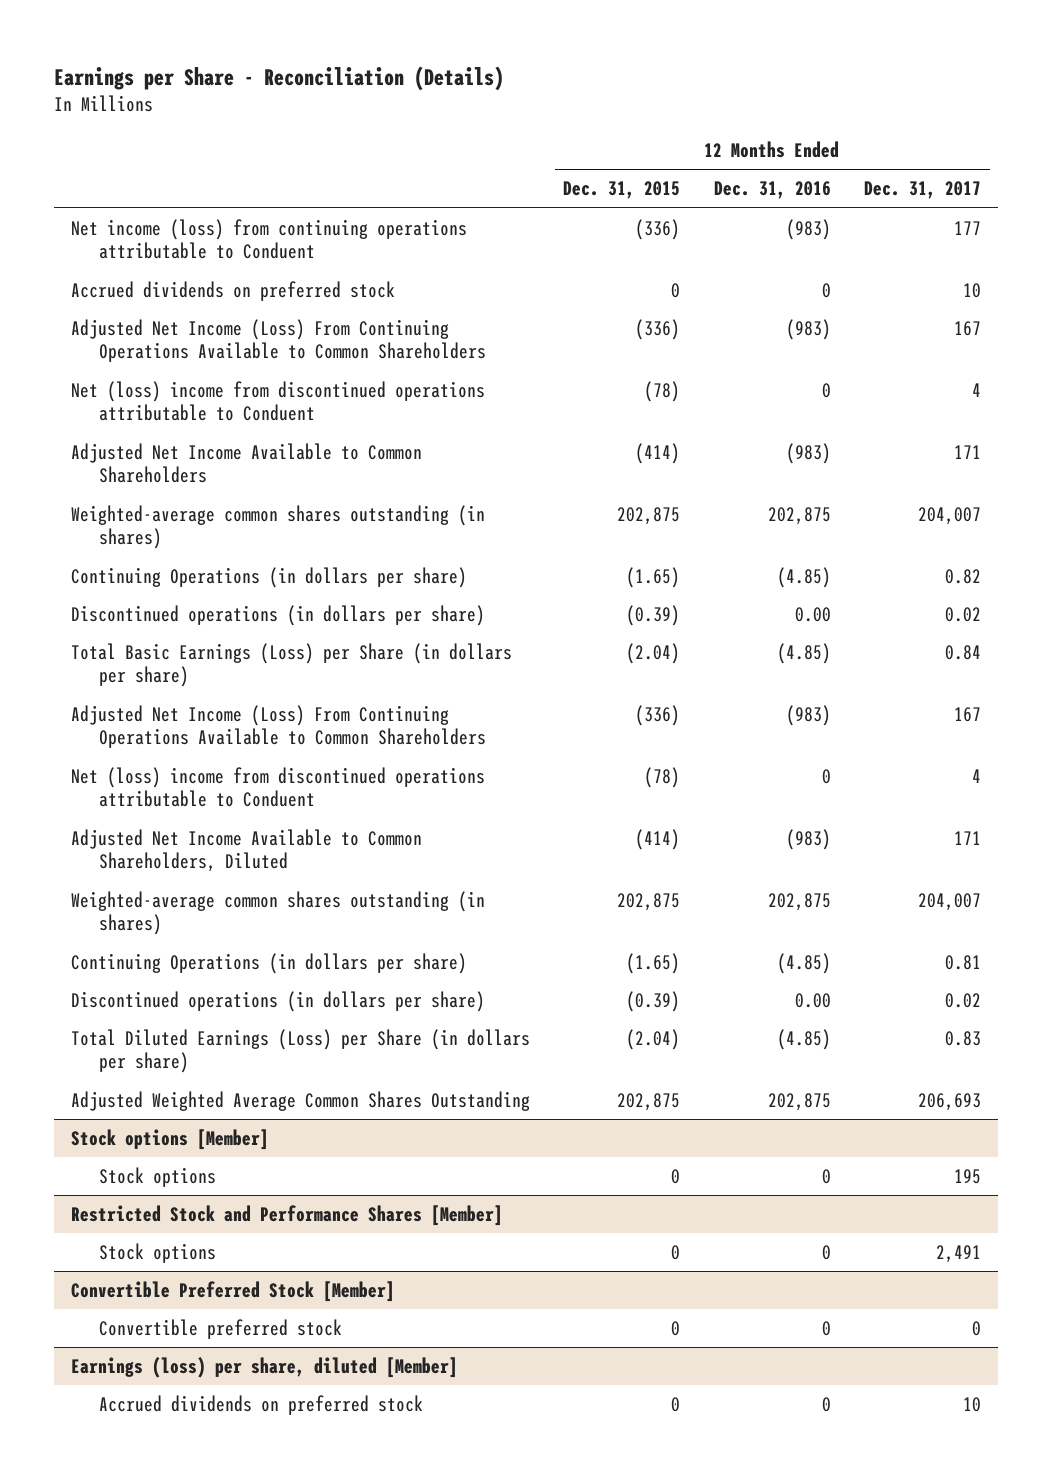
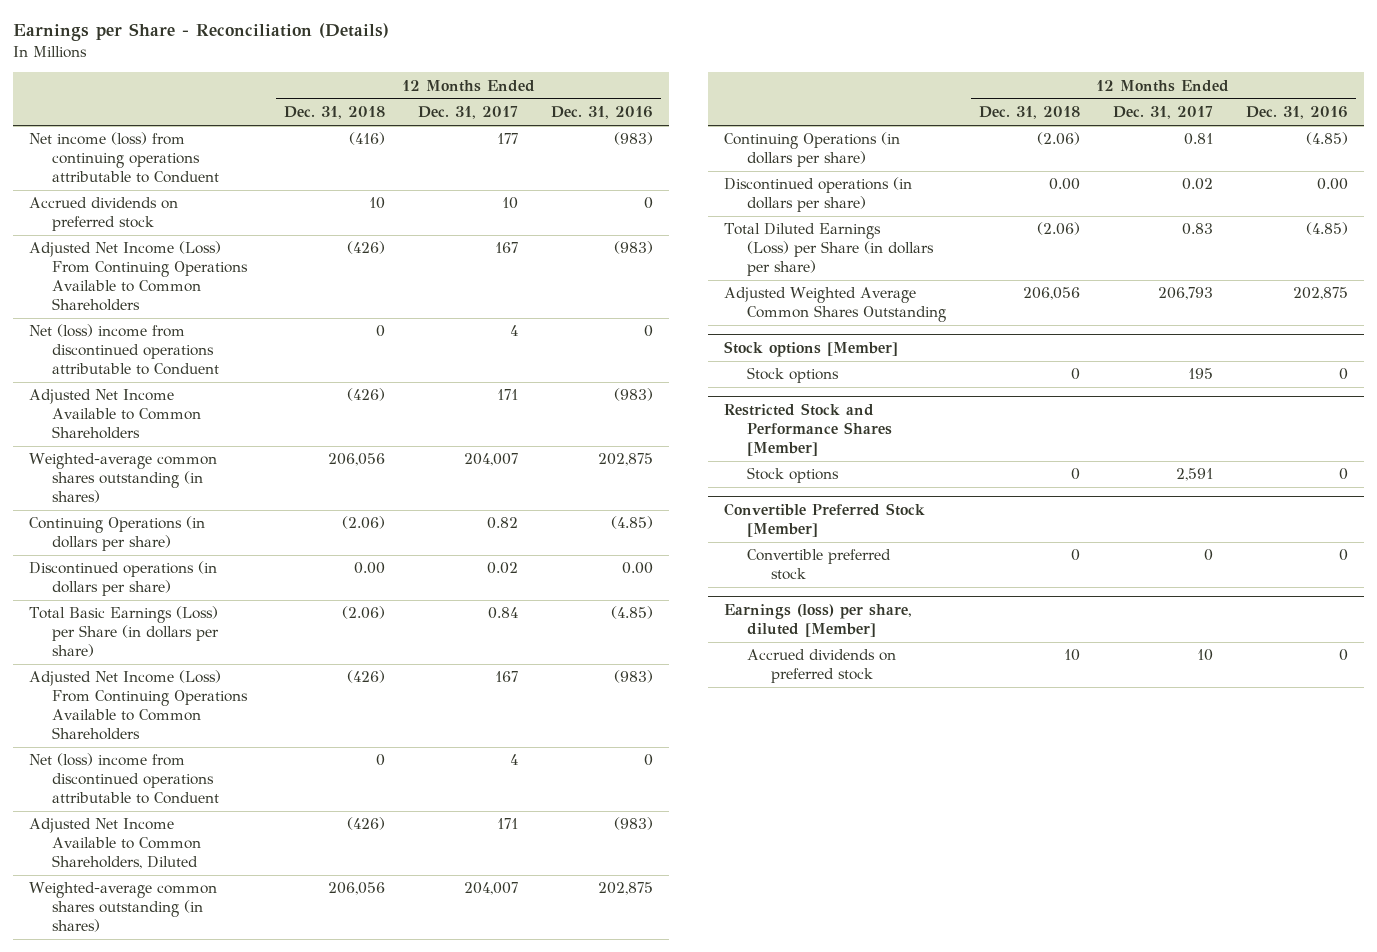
- | 12 Months Ended Dec. 31, 2015 | 12 Months Ended Dec. 31, 2016 | 12 Months Ended Dec. 31, 2017
+ | 12 Months Ended Dec. 31, 2018 | 12 Months Ended Dec. 31, 2017 | 12 Months Ended Dec. 31, 2016
- Adjusted Weighted Average Common Shares Outstanding | 202,875 | 202,875 | 206,693
+ Adjusted Weighted Average Common Shares Outstanding | 206,056 | 206,793 | 202,875
@ Restricted Stock and Performance Shares [Member]
- Stock options | 0 | 0 | 2,491
+ Stock options | 0 | 2,591 | 0

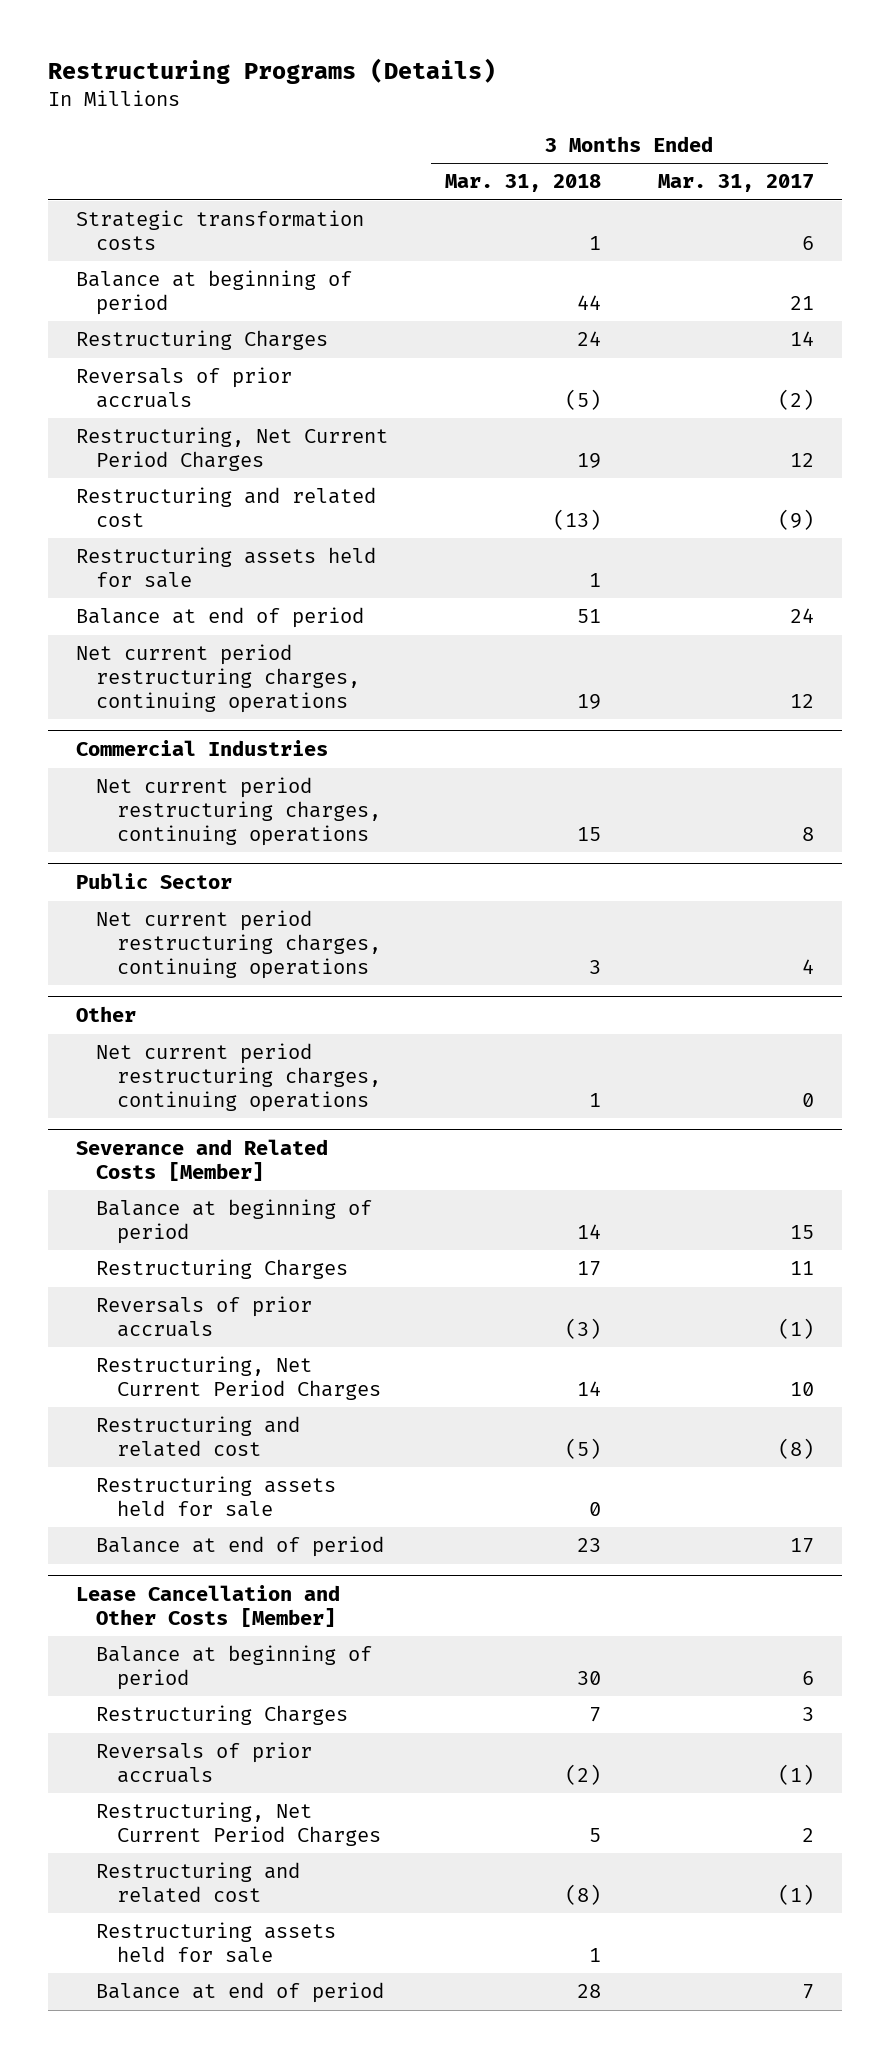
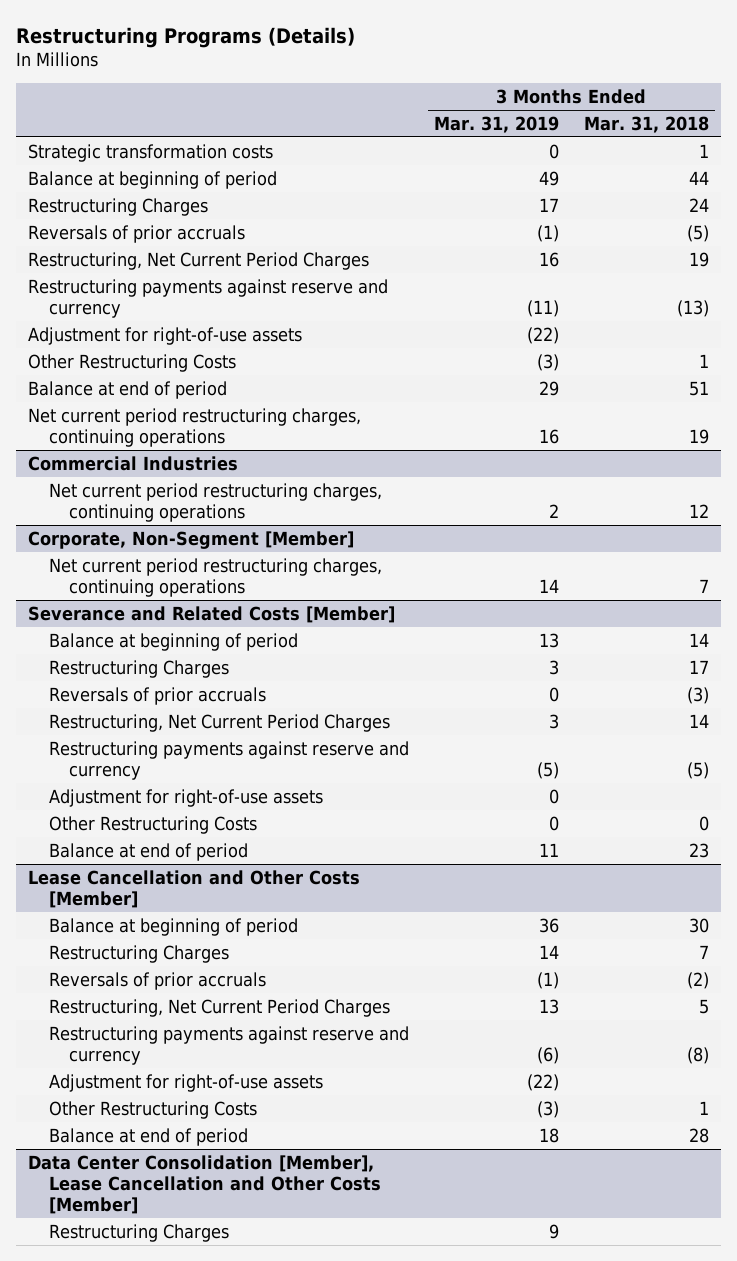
- | 3 Months Ended Mar. 31, 2018 | 3 Months Ended Mar. 31, 2017
+ | 3 Months Ended Mar. 31, 2019 | 3 Months Ended Mar. 31, 2018
- Restructuring and related cost | (13) | (9)
- Restructuring assets held for sale | 1 |
+ Restructuring payments against reserve and currency | (11) | (13)
+ Adjustment for right-of-use assets | (22) |
+ Other Restructuring Costs | (3) | 1
@ Commercial Industries
- Net current period restructuring charges, continuing operations | 15 | 8
- Public Sector
- Net current period restructuring charges, continuing operations | 3 | 4
- Other
- Net current period restructuring charges, continuing operations | 1 | 0
@ Commercial Industries
+ Net current period restructuring charges, continuing operations | 2 | 12
+ Corporate, Non-Segment [Member]
+ Net current period restructuring charges, continuing operations | 14 | 7
@ Severance and Related Costs [Member]
- Restructuring and related cost | (5) | (8)
- Restructuring assets held for sale | 0 |
+ Restructuring payments against reserve and currency | (5) | (5)
+ Adjustment for right-of-use assets | 0 |
+ Other Restructuring Costs | 0 | 0
@ Lease Cancellation and Other Costs [Member]
- Restructuring and related cost | (8) | (1)
- Restructuring assets held for sale | 1 |
+ Restructuring payments against reserve and currency | (6) | (8)
+ Adjustment for right-of-use assets | (22) |
+ Other Restructuring Costs | (3) | 1
+ Data Center Consolidation [Member], Lease Cancellation and Other Costs [Member]
+ Restructuring Charges | 9 |

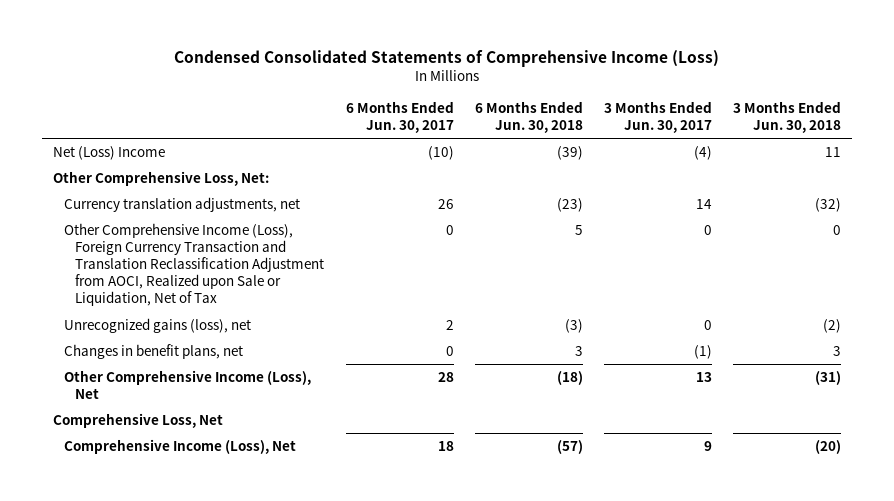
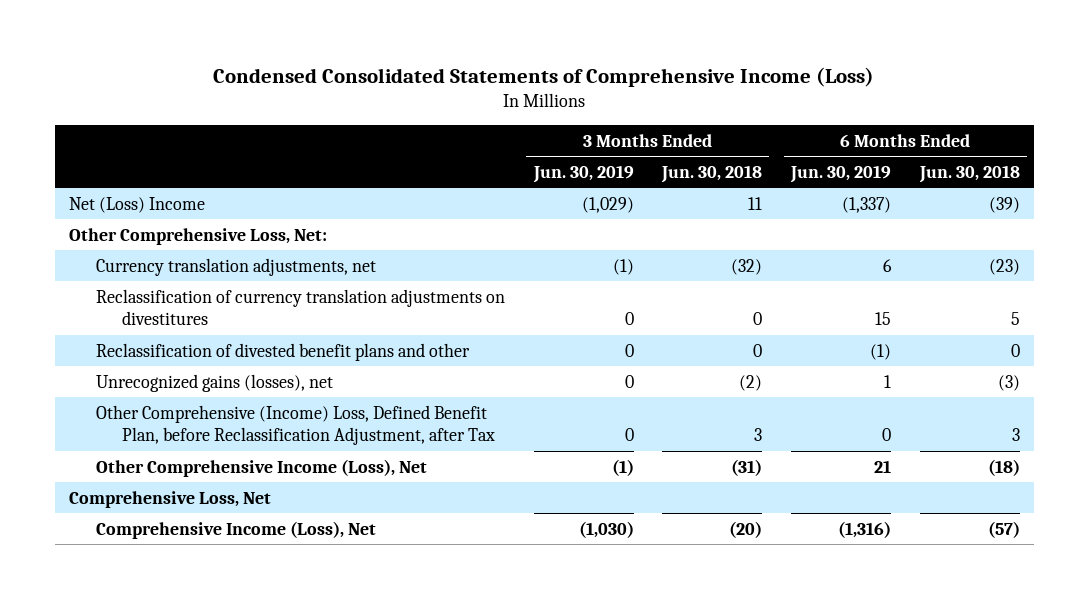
- | 6 Months Ended Jun. 30, 2017 | 6 Months Ended Jun. 30, 2018 | 3 Months Ended Jun. 30, 2017 | 3 Months Ended Jun. 30, 2018
+ | 3 Months Ended Jun. 30, 2019 | 3 Months Ended Jun. 30, 2018 | 6 Months Ended Jun. 30, 2019 | 6 Months Ended Jun. 30, 2018
- Other Comprehensive Income (Loss), Foreign Currency Transaction and Translation Reclassification Adjustment from AOCI, Realized upon Sale or Liquidation, Net of Tax | 0 | 5 | 0 | 0
- Unrecognized gains (loss), net | 2 | (3) | 0 | (2)
- Changes in benefit plans, net | 0 | 3 | (1) | 3
+ Reclassification of currency translation adjustments on divestitures | 0 | 0 | 15 | 5
+ Reclassification of divested benefit plans and other | 0 | 0 | (1) | 0
+ Unrecognized gains (losses), net | 0 | (2) | 1 | (3)
+ Other Comprehensive (Income) Loss, Defined Benefit Plan, before Reclassification Adjustment, after Tax | 0 | 3 | 0 | 3

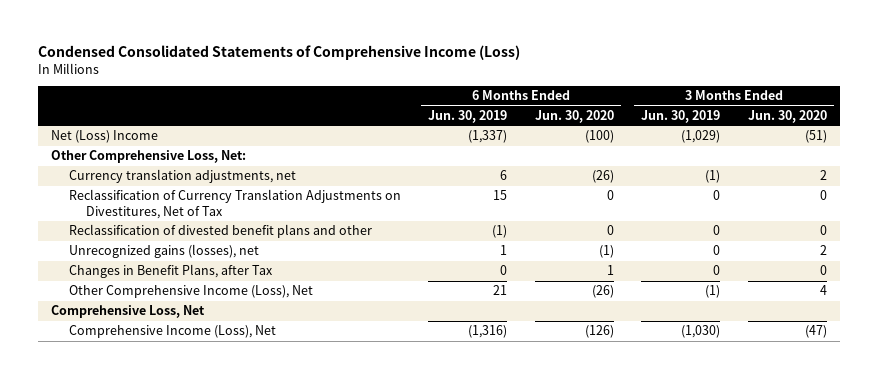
- | 3 Months Ended Jun. 30, 2019 | 3 Months Ended Jun. 30, 2018 | 6 Months Ended Jun. 30, 2019 | 6 Months Ended Jun. 30, 2018
+ | 6 Months Ended Jun. 30, 2019 | 6 Months Ended Jun. 30, 2020 | 3 Months Ended Jun. 30, 2019 | 3 Months Ended Jun. 30, 2020
- Reclassification of currency translation adjustments on divestitures | 0 | 0 | 15 | 5
+ Reclassification of Currency Translation Adjustments on Divestitures, Net of Tax | 15 | 0 | 0 | 0
- Other Comprehensive (Income) Loss, Defined Benefit Plan, before Reclassification Adjustment, after Tax | 0 | 3 | 0 | 3
+ Changes in Benefit Plans, after Tax | 0 | 1 | 0 | 0

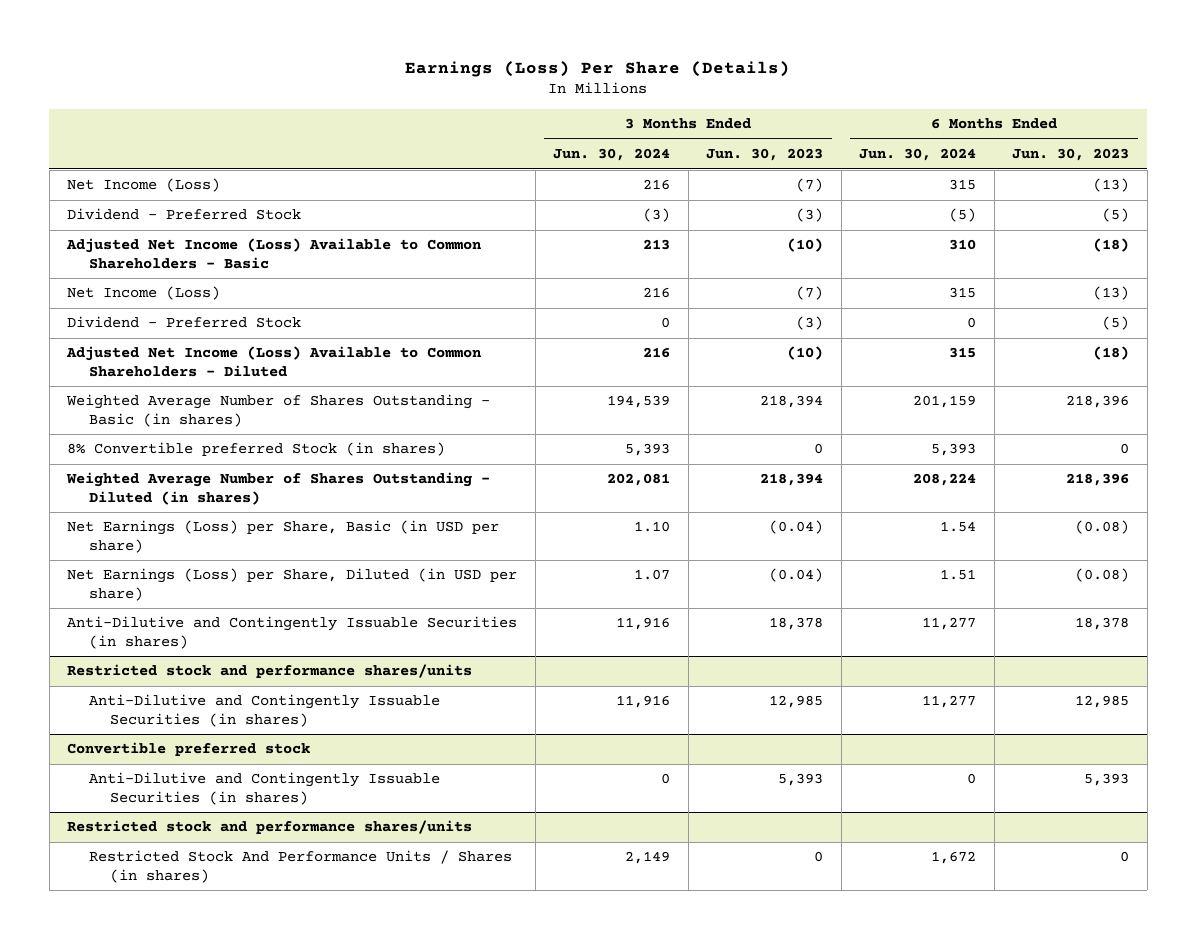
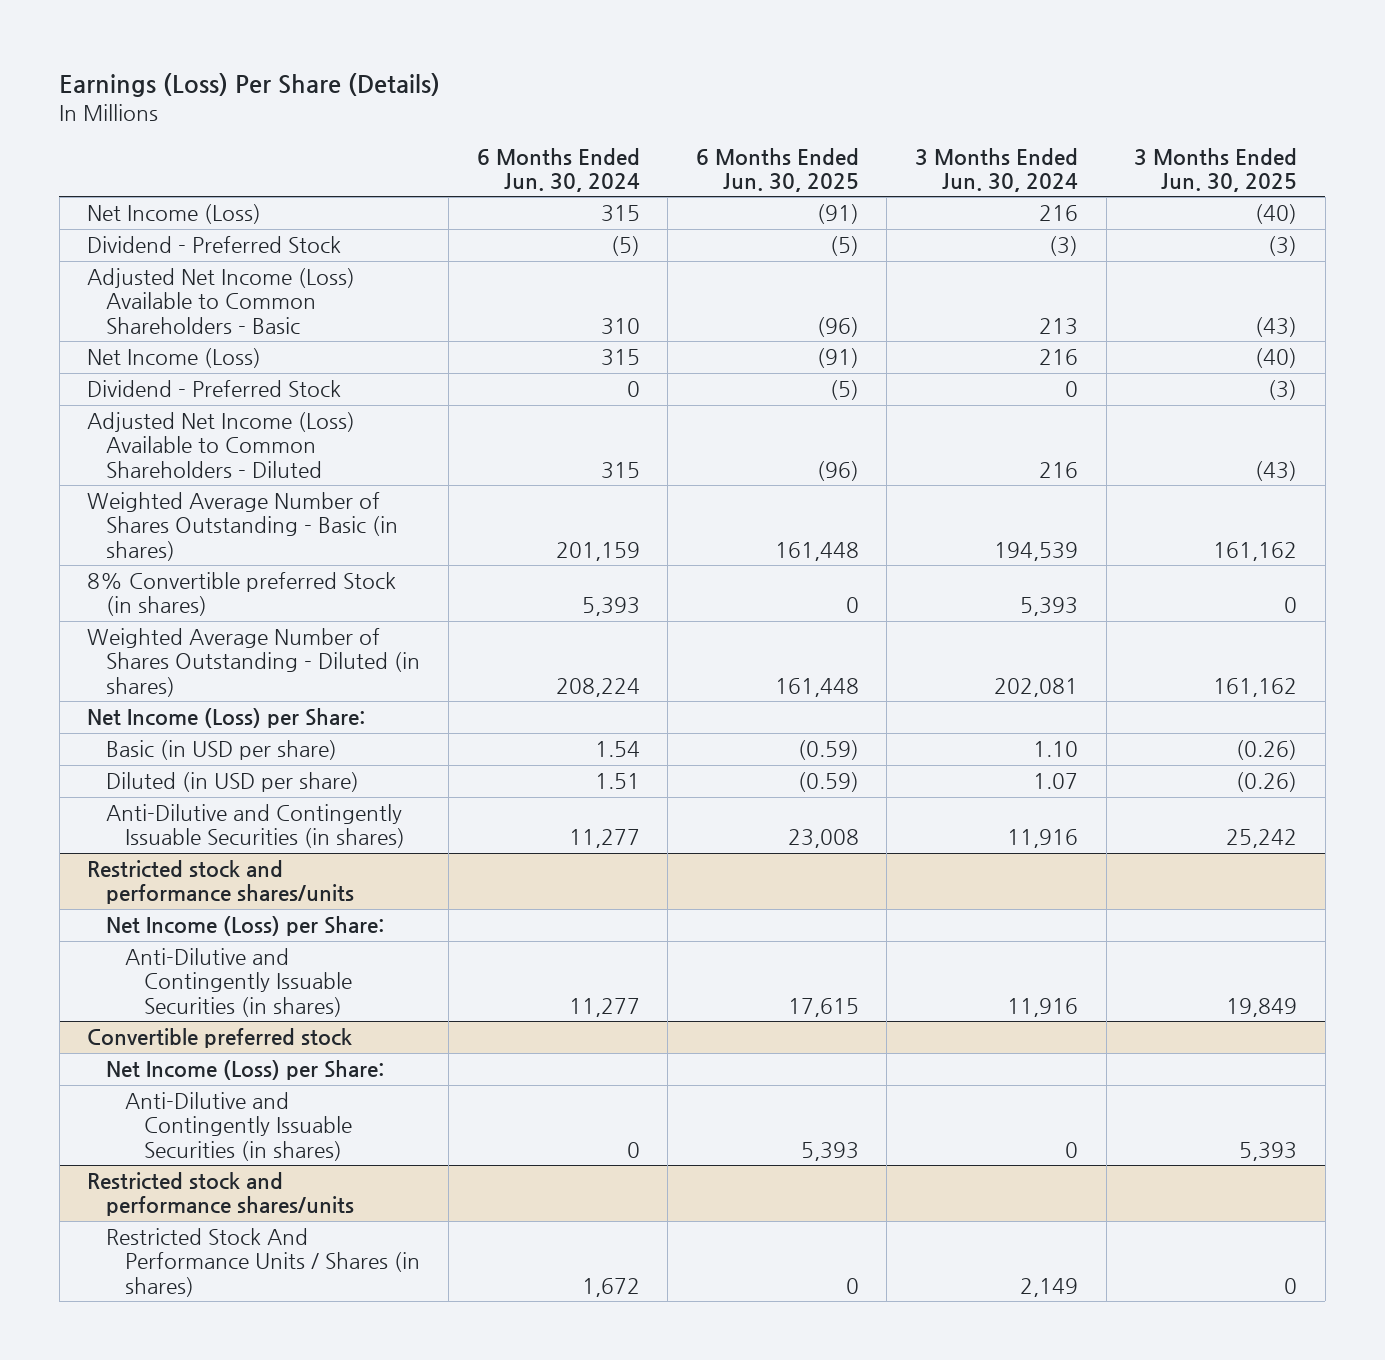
- | 3 Months Ended Jun. 30, 2024 | 3 Months Ended Jun. 30, 2023 | 6 Months Ended Jun. 30, 2024 | 6 Months Ended Jun. 30, 2023
+ | 6 Months Ended Jun. 30, 2024 | 6 Months Ended Jun. 30, 2025 | 3 Months Ended Jun. 30, 2024 | 3 Months Ended Jun. 30, 2025
- Net Earnings (Loss) per Share, Basic (in USD per share) | 1.10 | (0.04) | 1.54 | (0.08)
- Net Earnings (Loss) per Share, Diluted (in USD per share) | 1.07 | (0.04) | 1.51 | (0.08)
+ Net Income (Loss) per Share:
+ Basic (in USD per share) | 1.54 | (0.59) | 1.10 | (0.26)
+ Diluted (in USD per share) | 1.51 | (0.59) | 1.07 | (0.26)
@ Restricted stock and performance shares/units
+ Net Income (Loss) per Share:
@ Convertible preferred stock
+ Net Income (Loss) per Share:

